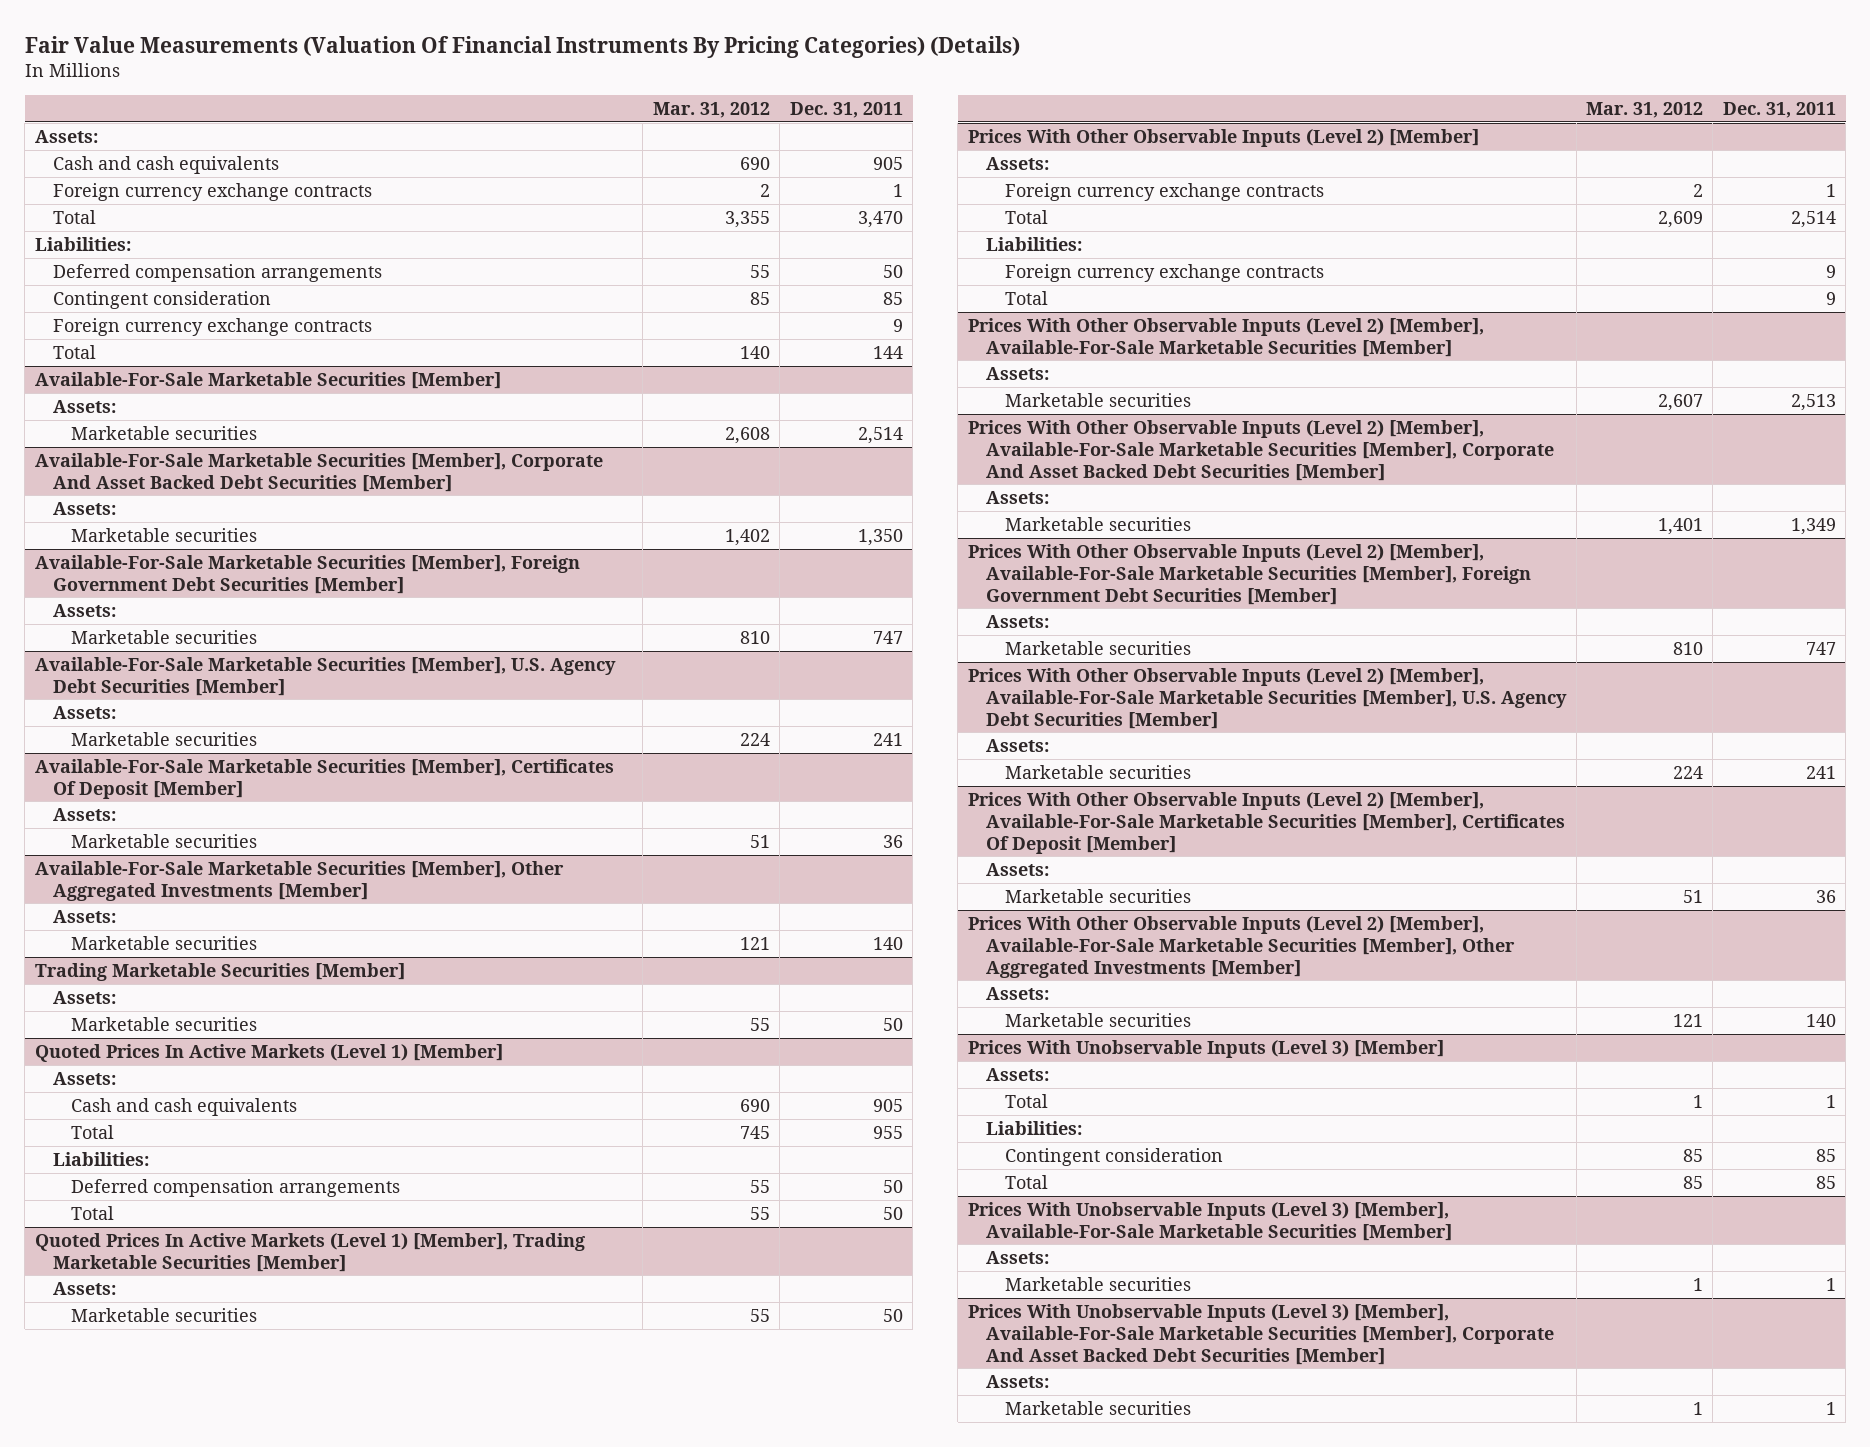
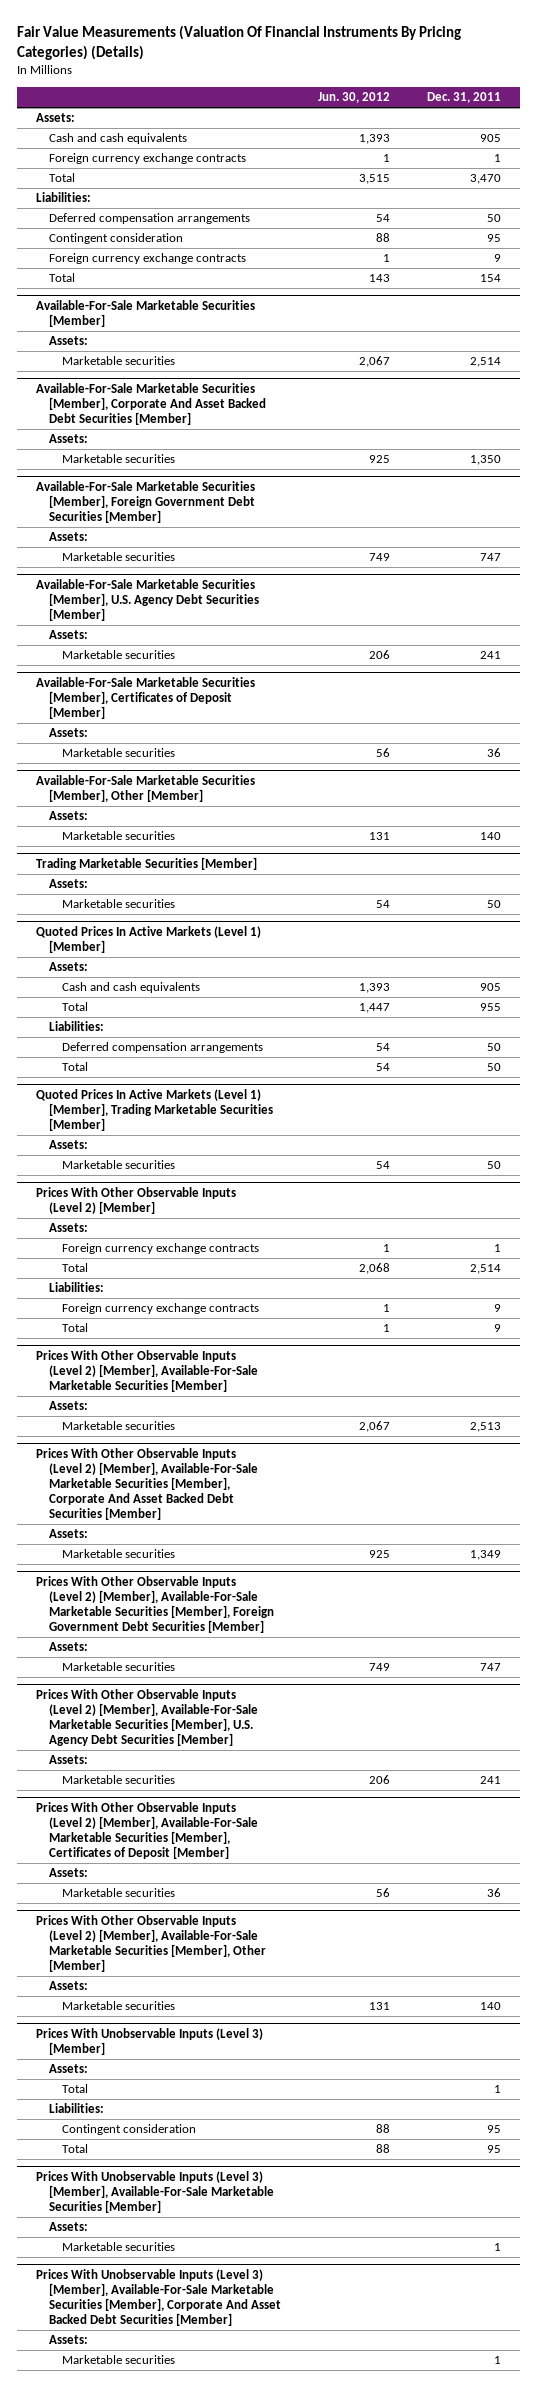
- | Mar. 31, 2012 | Dec. 31, 2011
+ | Jun. 30, 2012 | Dec. 31, 2011
- Contingent consideration | 85 | 85
+ Contingent consideration | 88 | 95
- Total | 140 | 144
+ Total | 143 | 154
- Available-For-Sale Marketable Securities [Member], Certificates Of Deposit [Member]
+ Available-For-Sale Marketable Securities [Member], Certificates of Deposit [Member]
- Available-For-Sale Marketable Securities [Member], Other Aggregated Investments [Member]
+ Available-For-Sale Marketable Securities [Member], Other [Member]
- Prices With Other Observable Inputs (Level 2) [Member], Available-For-Sale Marketable Securities [Member], Certificates Of Deposit [Member]
+ Prices With Other Observable Inputs (Level 2) [Member], Available-For-Sale Marketable Securities [Member], Certificates of Deposit [Member]
- Prices With Other Observable Inputs (Level 2) [Member], Available-For-Sale Marketable Securities [Member], Other Aggregated Investments [Member]
+ Prices With Other Observable Inputs (Level 2) [Member], Available-For-Sale Marketable Securities [Member], Other [Member]
@ Prices With Unobservable Inputs (Level 3) [Member]
- Contingent consideration | 85 | 85
- Total | 85 | 85
+ Contingent consideration | 88 | 95
+ Total | 88 | 95

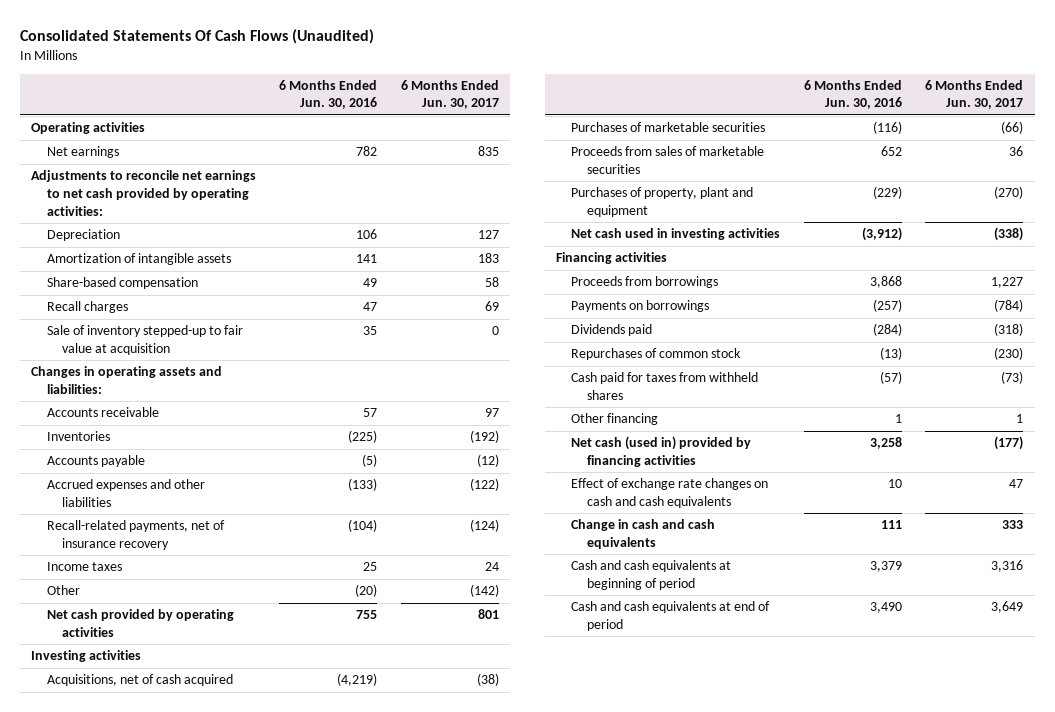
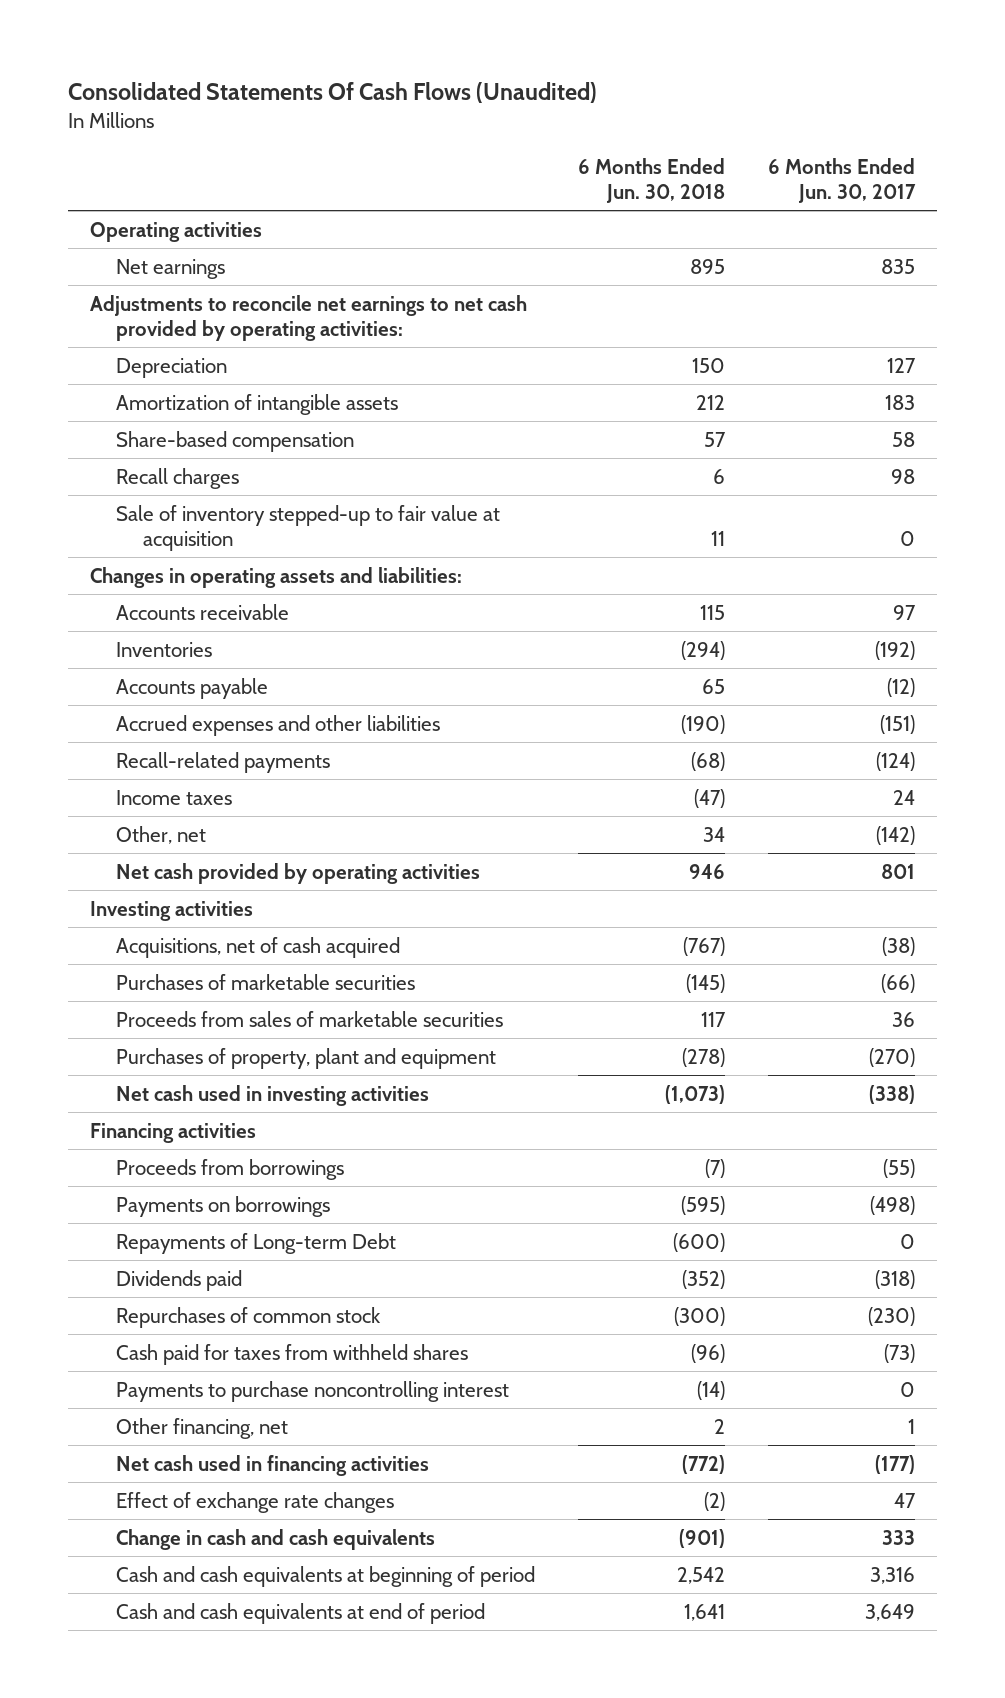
- | 6 Months Ended Jun. 30, 2016 | 6 Months Ended Jun. 30, 2017
+ | 6 Months Ended Jun. 30, 2018 | 6 Months Ended Jun. 30, 2017
- Recall charges | 47 | 69
+ Recall charges | 6 | 98
- Accrued expenses and other liabilities | (133) | (122)
- Recall-related payments, net of insurance recovery | (104) | (124)
+ Accrued expenses and other liabilities | (190) | (151)
+ Recall-related payments | (68) | (124)
- Other | (20) | (142)
+ Other, net | 34 | (142)
- Proceeds from borrowings | 3,868 | 1,227
- Payments on borrowings | (257) | (784)
+ Proceeds from borrowings | (7) | (55)
+ Payments on borrowings | (595) | (498)
+ Repayments of Long-term Debt | (600) | 0
- Other financing | 1 | 1
- Net cash (used in) provided by financing activities | 3,258 | (177)
- Effect of exchange rate changes on cash and cash equivalents | 10 | 47
+ Payments to purchase noncontrolling interest | (14) | 0
+ Other financing, net | 2 | 1
+ Net cash used in financing activities | (772) | (177)
+ Effect of exchange rate changes | (2) | 47

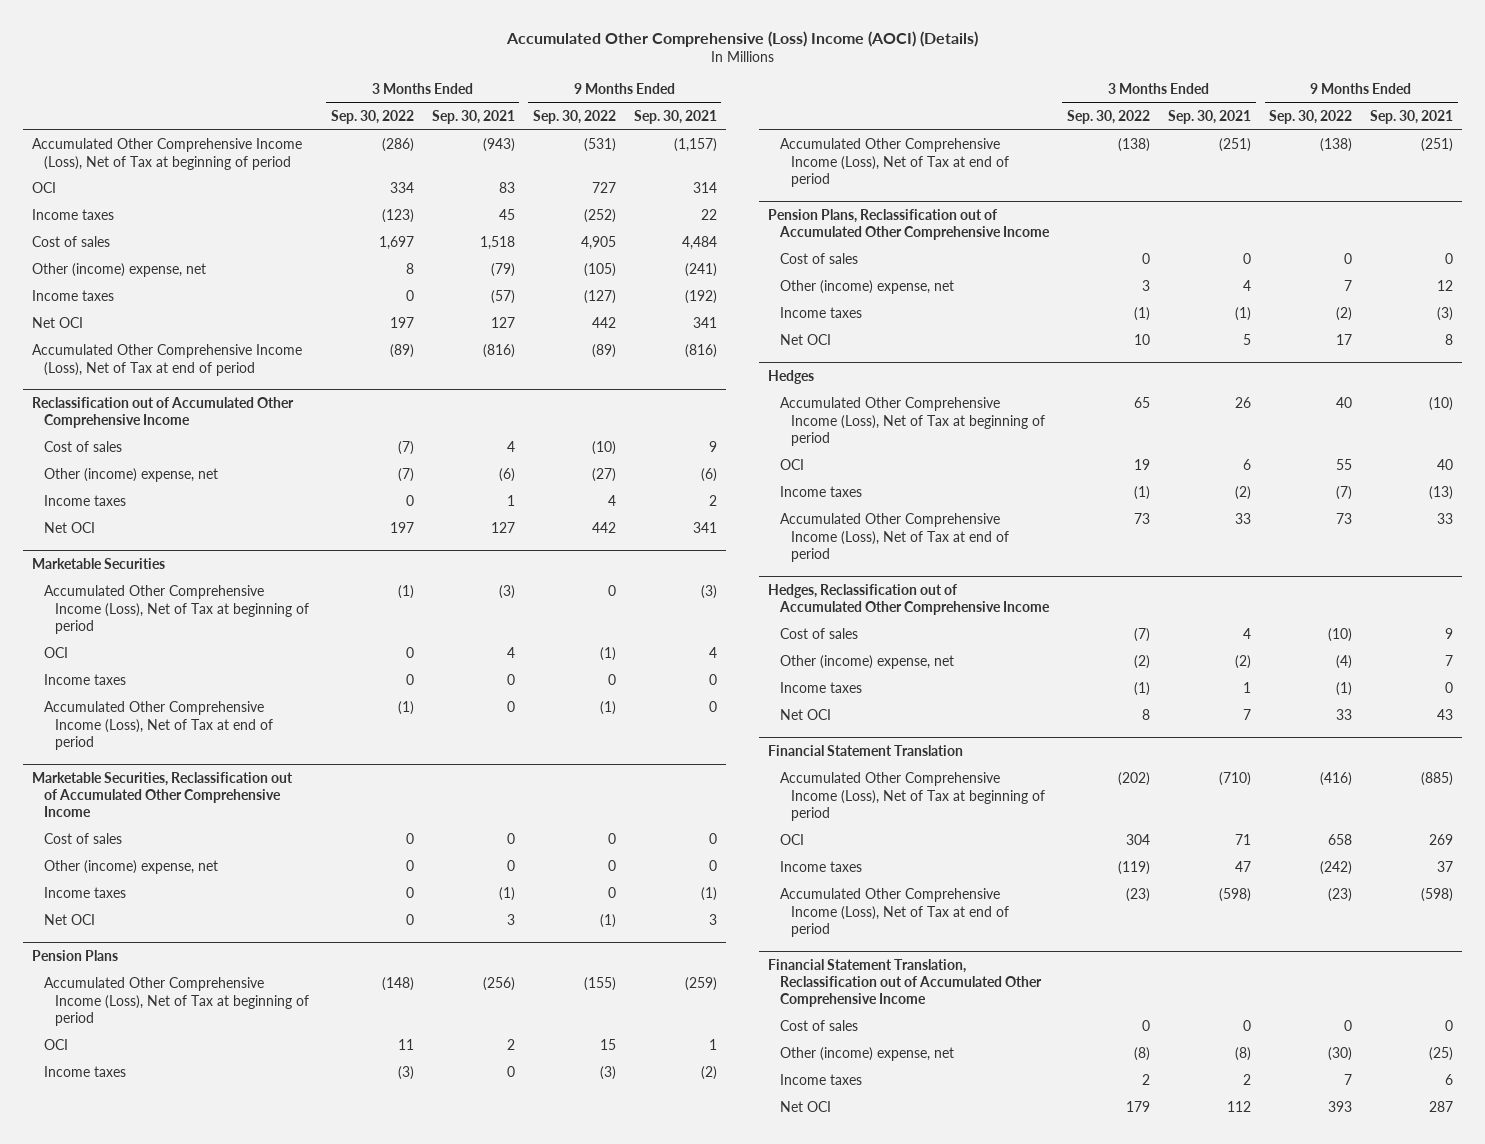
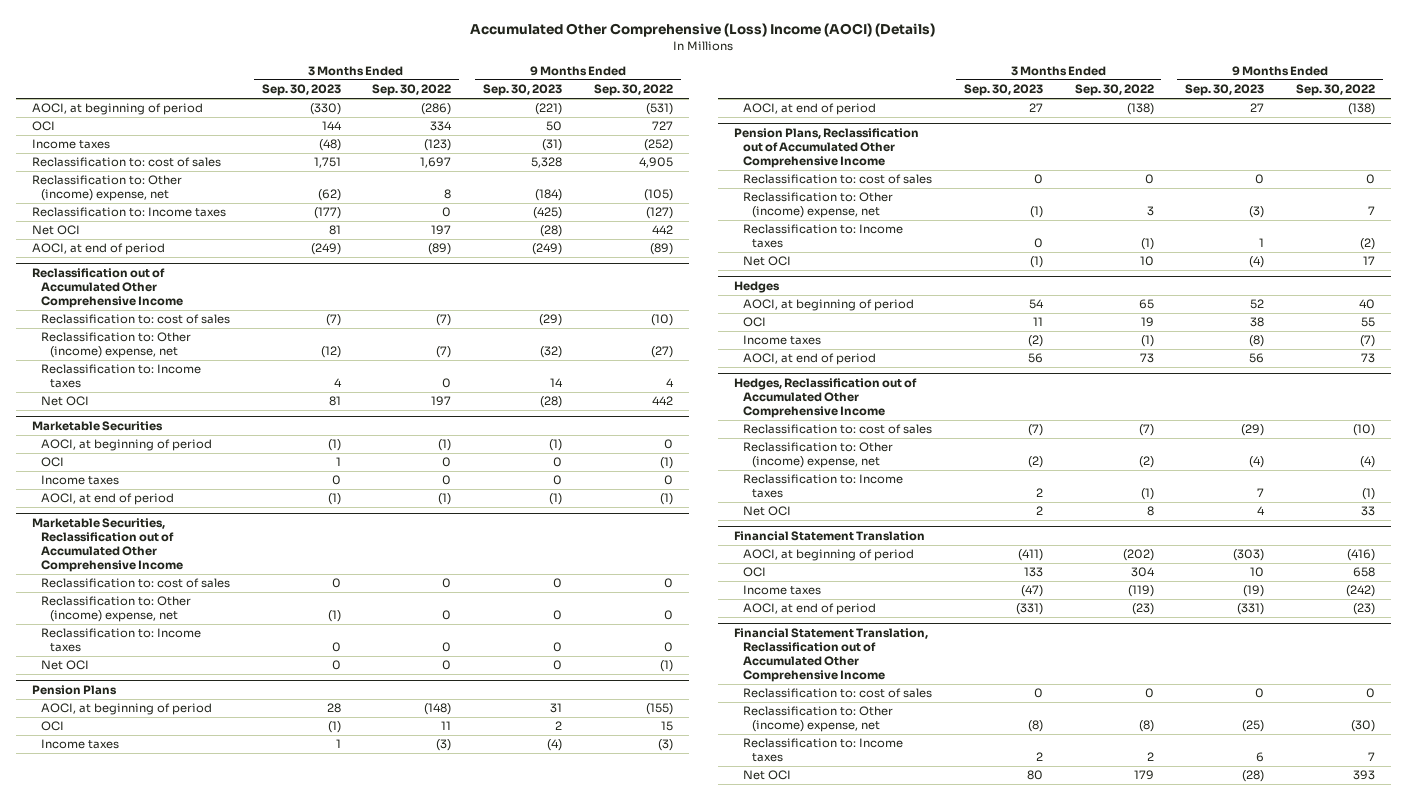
- | 3 Months Ended Sep. 30, 2022 | 3 Months Ended Sep. 30, 2021 | 9 Months Ended Sep. 30, 2022 | 9 Months Ended Sep. 30, 2021
+ | 3 Months Ended Sep. 30, 2023 | 3 Months Ended Sep. 30, 2022 | 9 Months Ended Sep. 30, 2023 | 9 Months Ended Sep. 30, 2022
- Accumulated Other Comprehensive Income (Loss), Net of Tax at beginning of period | (286) | (943) | (531) | (1,157)
+ AOCI, at beginning of period | (330) | (286) | (221) | (531)
- Cost of sales | 1,697 | 1,518 | 4,905 | 4,484
- Other (income) expense, net | 8 | (79) | (105) | (241)
- Income taxes | 0 | (57) | (127) | (192)
+ Reclassification to: cost of sales | 1,751 | 1,697 | 5,328 | 4,905
+ Reclassification to: Other (income) expense, net | (62) | 8 | (184) | (105)
+ Reclassification to: Income taxes | (177) | 0 | (425) | (127)
- Accumulated Other Comprehensive Income (Loss), Net of Tax at end of period | (89) | (816) | (89) | (816)
+ AOCI, at end of period | (249) | (89) | (249) | (89)
@ Reclassification out of Accumulated Other Comprehensive Income
- Cost of sales | (7) | 4 | (10) | 9
- Other (income) expense, net | (7) | (6) | (27) | (6)
- Income taxes | 0 | 1 | 4 | 2
+ Reclassification to: cost of sales | (7) | (7) | (29) | (10)
+ Reclassification to: Other (income) expense, net | (12) | (7) | (32) | (27)
+ Reclassification to: Income taxes | 4 | 0 | 14 | 4
@ Marketable Securities
- Accumulated Other Comprehensive Income (Loss), Net of Tax at beginning of period | (1) | (3) | 0 | (3)
+ AOCI, at beginning of period | (1) | (1) | (1) | 0
- Accumulated Other Comprehensive Income (Loss), Net of Tax at end of period | (1) | 0 | (1) | 0
+ AOCI, at end of period | (1) | (1) | (1) | (1)
@ Marketable Securities, Reclassification out of Accumulated Other Comprehensive Income
- Cost of sales | 0 | 0 | 0 | 0
- Other (income) expense, net | 0 | 0 | 0 | 0
- Income taxes | 0 | (1) | 0 | (1)
+ Reclassification to: cost of sales | 0 | 0 | 0 | 0
+ Reclassification to: Other (income) expense, net | (1) | 0 | 0 | 0
+ Reclassification to: Income taxes | 0 | 0 | 0 | 0
@ Pension Plans
- Accumulated Other Comprehensive Income (Loss), Net of Tax at beginning of period | (148) | (256) | (155) | (259)
+ AOCI, at beginning of period | 28 | (148) | 31 | (155)
- Accumulated Other Comprehensive Income (Loss), Net of Tax at end of period | (138) | (251) | (138) | (251)
+ AOCI, at end of period | 27 | (138) | 27 | (138)
@ Pension Plans, Reclassification out of Accumulated Other Comprehensive Income
- Cost of sales | 0 | 0 | 0 | 0
- Other (income) expense, net | 3 | 4 | 7 | 12
- Income taxes | (1) | (1) | (2) | (3)
+ Reclassification to: cost of sales | 0 | 0 | 0 | 0
+ Reclassification to: Other (income) expense, net | (1) | 3 | (3) | 7
+ Reclassification to: Income taxes | 0 | (1) | 1 | (2)
@ Hedges
- Accumulated Other Comprehensive Income (Loss), Net of Tax at beginning of period | 65 | 26 | 40 | (10)
+ AOCI, at beginning of period | 54 | 65 | 52 | 40
- Accumulated Other Comprehensive Income (Loss), Net of Tax at end of period | 73 | 33 | 73 | 33
+ AOCI, at end of period | 56 | 73 | 56 | 73
@ Hedges, Reclassification out of Accumulated Other Comprehensive Income
- Cost of sales | (7) | 4 | (10) | 9
- Other (income) expense, net | (2) | (2) | (4) | 7
- Income taxes | (1) | 1 | (1) | 0
+ Reclassification to: cost of sales | (7) | (7) | (29) | (10)
+ Reclassification to: Other (income) expense, net | (2) | (2) | (4) | (4)
+ Reclassification to: Income taxes | 2 | (1) | 7 | (1)
@ Financial Statement Translation
- Accumulated Other Comprehensive Income (Loss), Net of Tax at beginning of period | (202) | (710) | (416) | (885)
+ AOCI, at beginning of period | (411) | (202) | (303) | (416)
- Accumulated Other Comprehensive Income (Loss), Net of Tax at end of period | (23) | (598) | (23) | (598)
+ AOCI, at end of period | (331) | (23) | (331) | (23)
@ Financial Statement Translation, Reclassification out of Accumulated Other Comprehensive Income
- Cost of sales | 0 | 0 | 0 | 0
- Other (income) expense, net | (8) | (8) | (30) | (25)
- Income taxes | 2 | 2 | 7 | 6
+ Reclassification to: cost of sales | 0 | 0 | 0 | 0
+ Reclassification to: Other (income) expense, net | (8) | (8) | (25) | (30)
+ Reclassification to: Income taxes | 2 | 2 | 6 | 7

